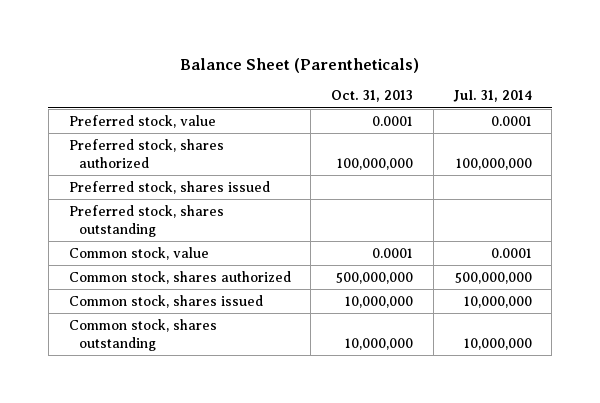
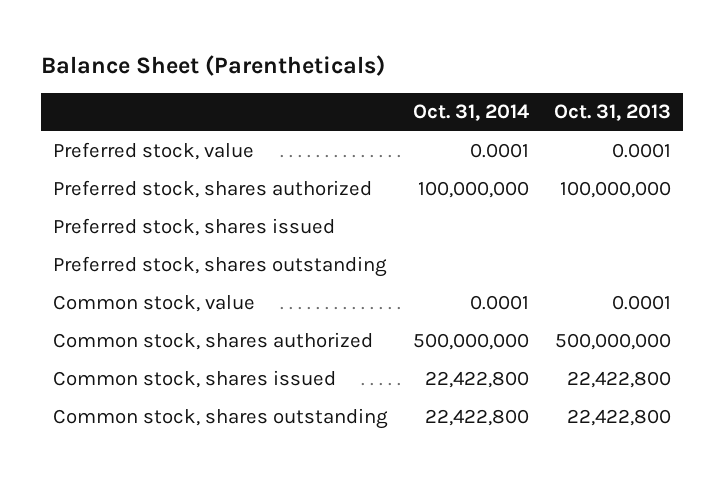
- | Oct. 31, 2013 | Jul. 31, 2014
+ | Oct. 31, 2014 | Oct. 31, 2013
- Common stock, shares issued | 10,000,000 | 10,000,000
- Common stock, shares outstanding | 10,000,000 | 10,000,000
+ Common stock, shares issued | 22,422,800 | 22,422,800
+ Common stock, shares outstanding | 22,422,800 | 22,422,800

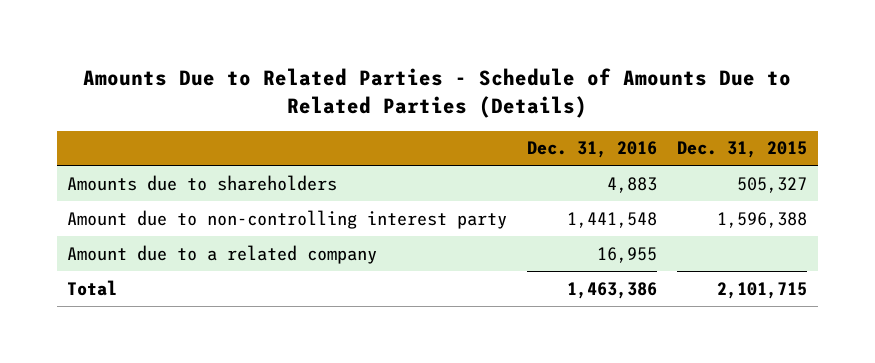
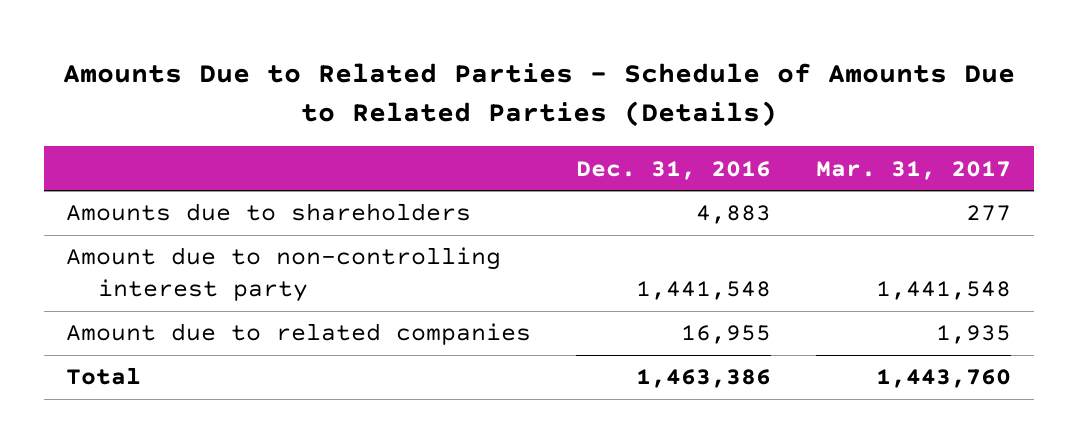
- | Dec. 31, 2016 | Dec. 31, 2015
+ | Dec. 31, 2016 | Mar. 31, 2017
- Amount due to a related company | 16,955 |
+ Amount due to related companies | 16,955 | 1,935

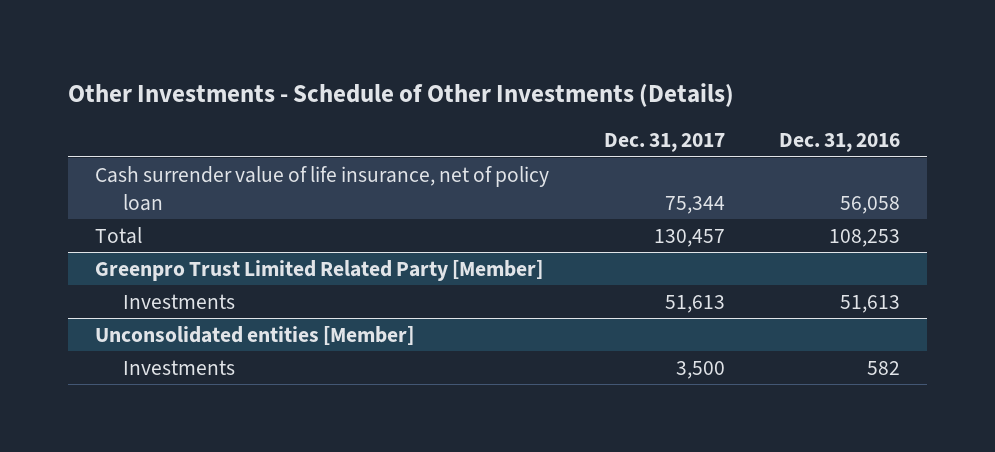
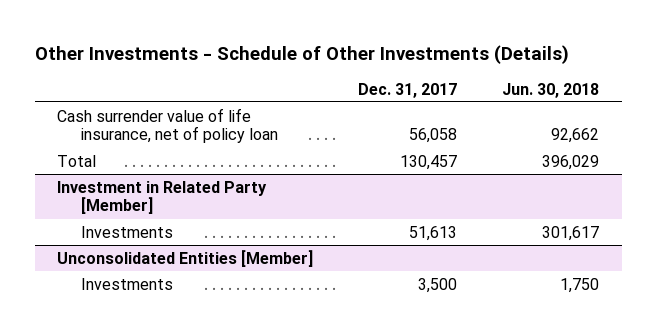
- | Dec. 31, 2017 | Dec. 31, 2016
+ | Dec. 31, 2017 | Jun. 30, 2018
- Cash surrender value of life insurance, net of policy loan | 75,344 | 56,058
+ Cash surrender value of life insurance, net of policy loan | 56,058 | 92,662
- Greenpro Trust Limited Related Party [Member]
+ Investment in Related Party [Member]
- Unconsolidated entities [Member]
+ Unconsolidated Entities [Member]

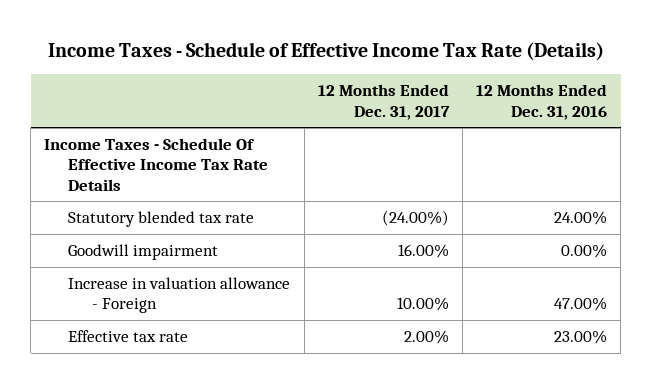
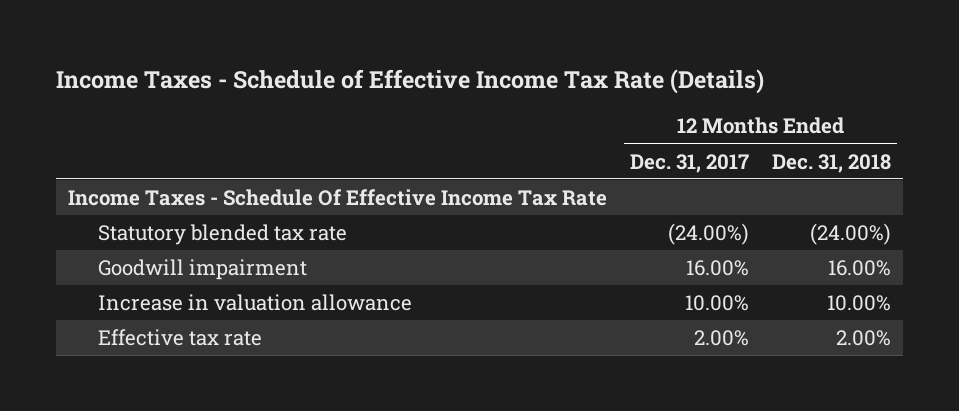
- | 12 Months Ended Dec. 31, 2017 | 12 Months Ended Dec. 31, 2016
+ | 12 Months Ended Dec. 31, 2017 | 12 Months Ended Dec. 31, 2018
- Income Taxes - Schedule Of Effective Income Tax Rate Details
+ Income Taxes - Schedule Of Effective Income Tax Rate
- Increase in valuation allowance - Foreign | 10.00% | 47.00%
+ Increase in valuation allowance | 10.00% | 10.00%

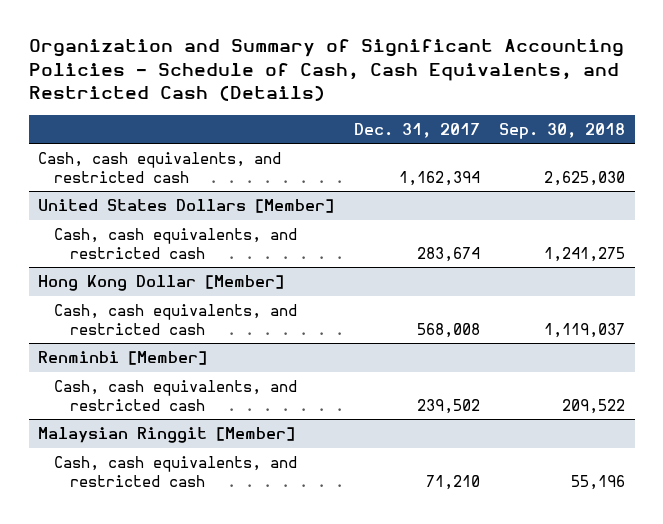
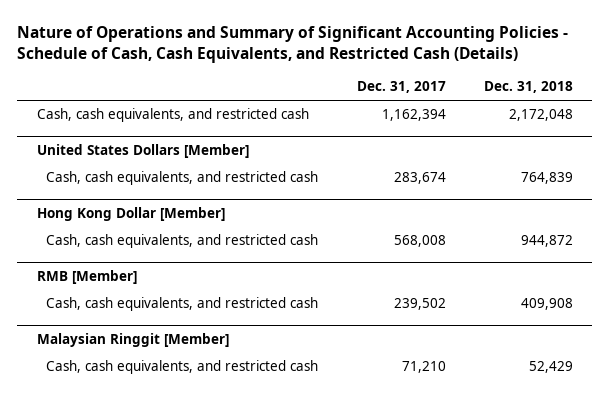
- Organization and Summary of Significant Accounting Policies - Schedule of Cash, Cash Equivalents, and Restricted Cash (Details)
+ Nature of Operations and Summary of Significant Accounting Policies - Schedule of Cash, Cash Equivalents, and Restricted Cash (Details)
- | Dec. 31, 2017 | Sep. 30, 2018
+ | Dec. 31, 2017 | Dec. 31, 2018
- Renminbi [Member]
+ RMB [Member]

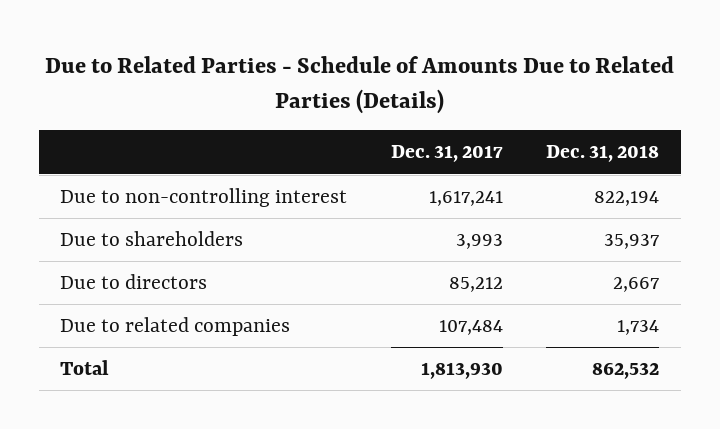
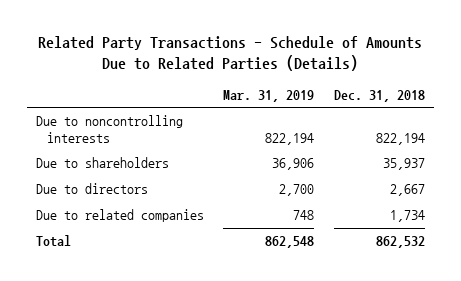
- Due to Related Parties - Schedule of Amounts Due to Related Parties (Details)
+ Related Party Transactions - Schedule of Amounts Due to Related Parties (Details)
- | Dec. 31, 2017 | Dec. 31, 2018
+ | Mar. 31, 2019 | Dec. 31, 2018
- Due to non-controlling interest | 1,617,241 | 822,194
+ Due to noncontrolling interests | 822,194 | 822,194

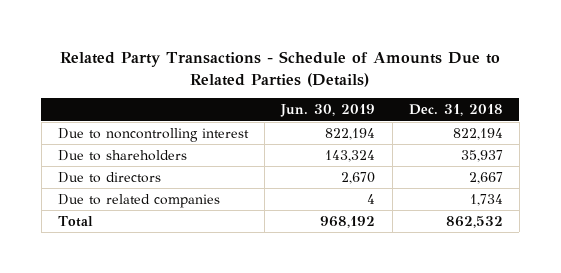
- | Mar. 31, 2019 | Dec. 31, 2018
+ | Jun. 30, 2019 | Dec. 31, 2018
- Due to noncontrolling interests | 822,194 | 822,194
+ Due to noncontrolling interest | 822,194 | 822,194

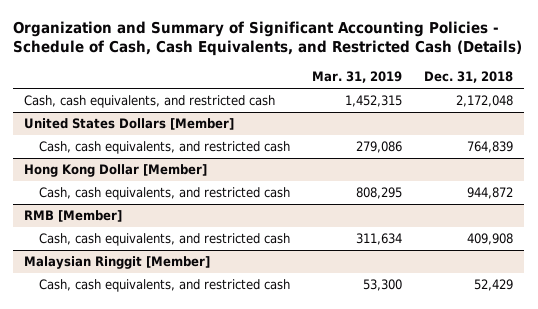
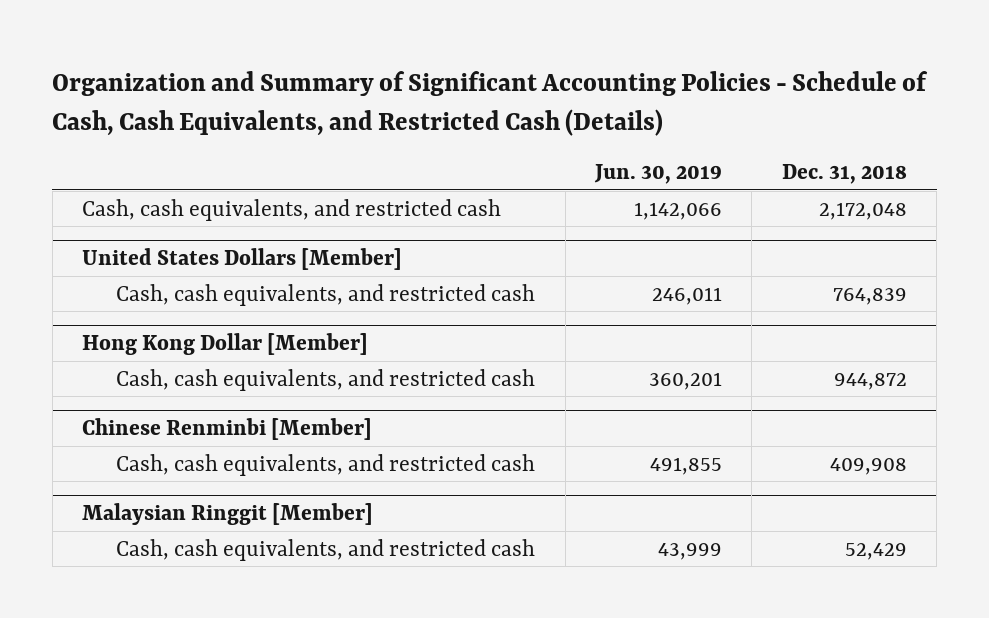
- | Mar. 31, 2019 | Dec. 31, 2018
+ | Jun. 30, 2019 | Dec. 31, 2018
- RMB [Member]
+ Chinese Renminbi [Member]

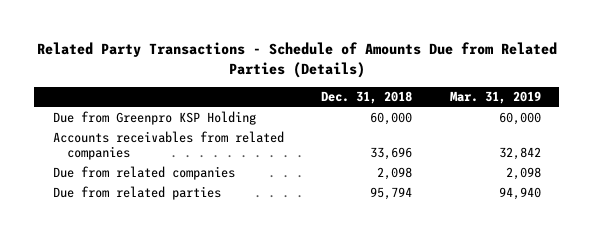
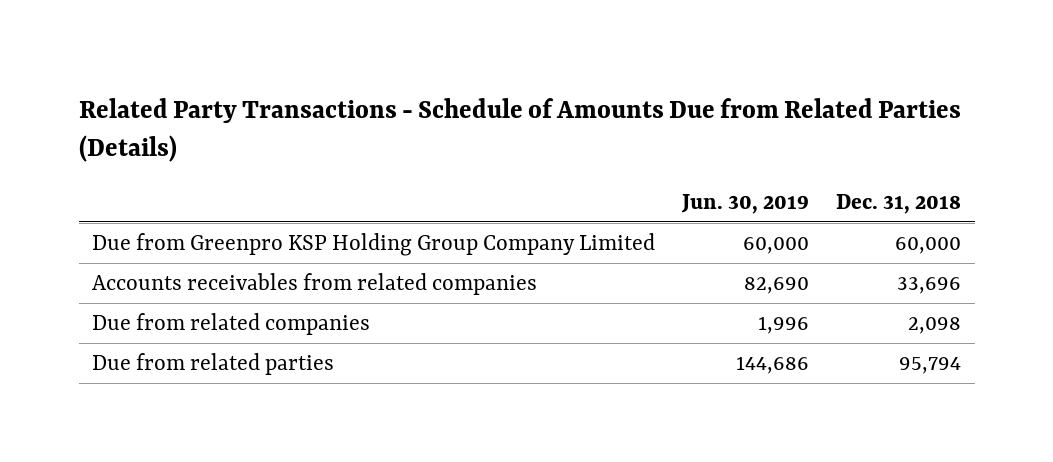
- | Dec. 31, 2018 | Mar. 31, 2019
+ | Jun. 30, 2019 | Dec. 31, 2018
- Due from Greenpro KSP Holding | 60,000 | 60,000
+ Due from Greenpro KSP Holding Group Company Limited | 60,000 | 60,000

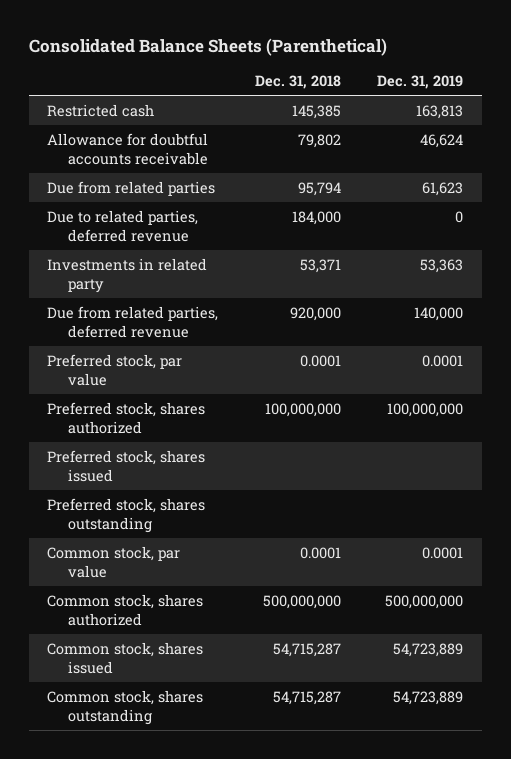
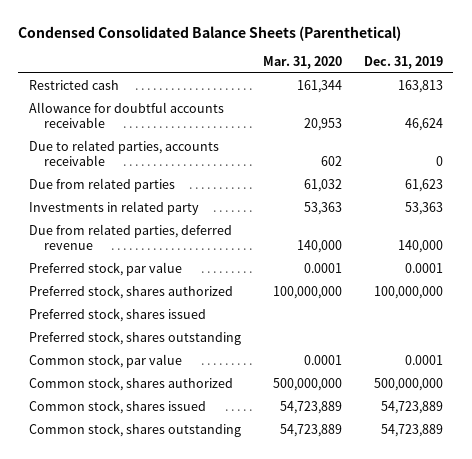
- Consolidated Balance Sheets (Parenthetical)
+ Condensed Consolidated Balance Sheets (Parenthetical)
- | Dec. 31, 2018 | Dec. 31, 2019
+ | Mar. 31, 2020 | Dec. 31, 2019
+ Due to related parties, accounts receivable | 602 | 0
- Due to related parties, deferred revenue | 184,000 | 0

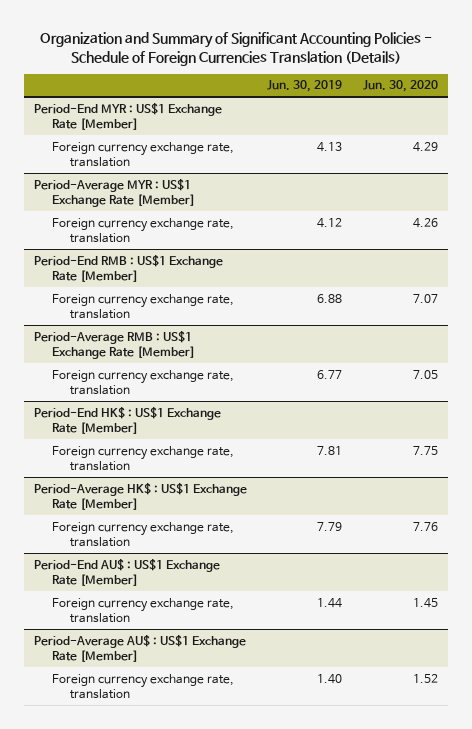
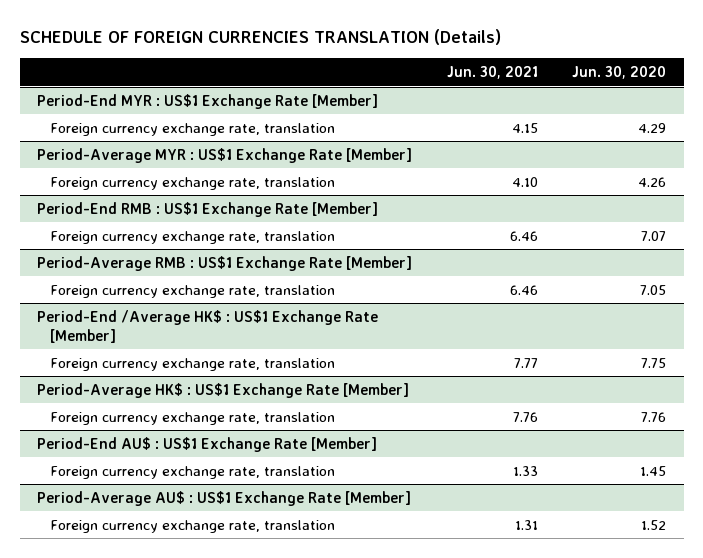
- Organization and Summary of Significant Accounting Policies - Schedule of Foreign Currencies Translation (Details)
+ SCHEDULE OF FOREIGN CURRENCIES TRANSLATION (Details)
- | Jun. 30, 2019 | Jun. 30, 2020
+ | Jun. 30, 2021 | Jun. 30, 2020
- Period-End HK$ : US$1 Exchange Rate [Member]
+ Period-End /Average HK$ : US$1 Exchange Rate [Member]

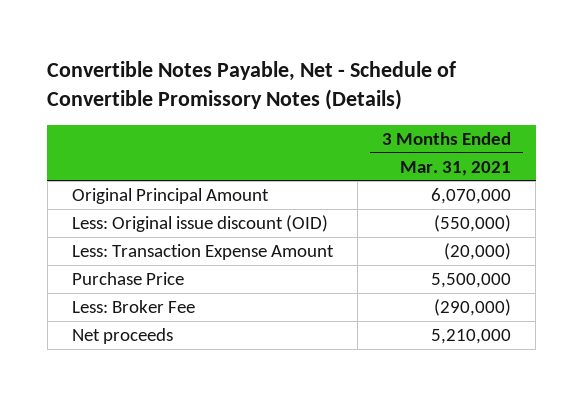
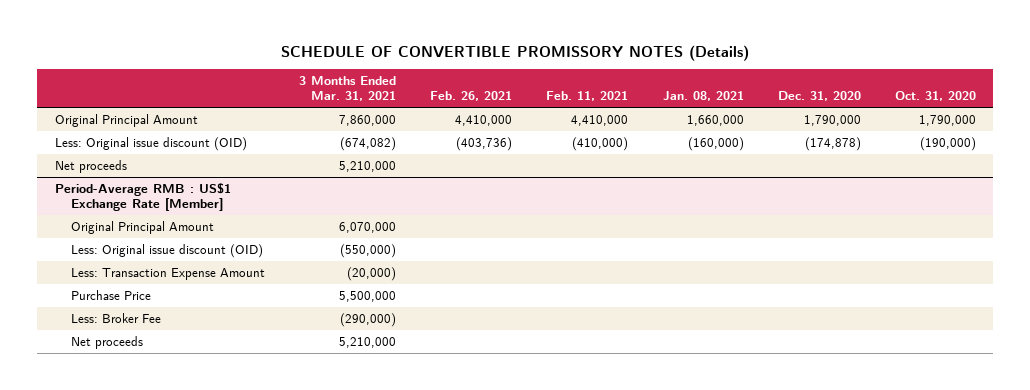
- Convertible Notes Payable, Net - Schedule of Convertible Promissory Notes (Details)
+ SCHEDULE OF CONVERTIBLE PROMISSORY NOTES (Details)
- | 3 Months Ended Mar. 31, 2021
+ | 3 Months Ended Mar. 31, 2021 | Feb. 26, 2021 | Feb. 11, 2021 | Jan. 08, 2021 | Dec. 31, 2020 | Oct. 31, 2020
+ Original Principal Amount | 7,860,000 | 4,410,000 | 4,410,000 | 1,660,000 | 1,790,000 | 1,790,000
+ Less: Original issue discount (OID) | (674,082) | (403,736) | (410,000) | (160,000) | (174,878) | (190,000)
+ Net proceeds | 5,210,000 | | | | |
+ Period-Average RMB : US$1 Exchange Rate [Member]

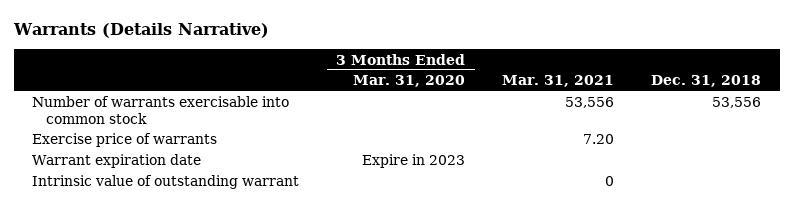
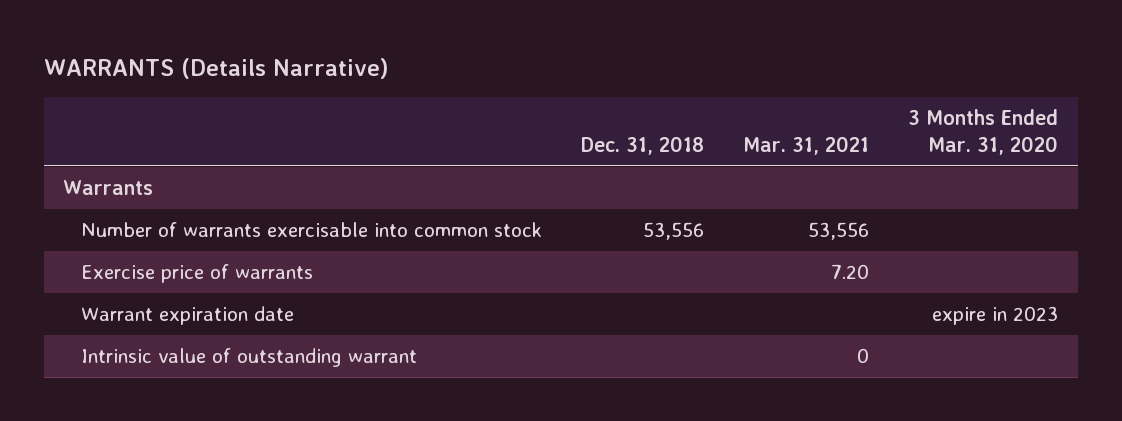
- Warrants (Details Narrative)
+ WARRANTS (Details Narrative)
- | 3 Months Ended Mar. 31, 2020 | Mar. 31, 2021 | Dec. 31, 2018
+ | Dec. 31, 2018 | Mar. 31, 2021 | 3 Months Ended Mar. 31, 2020
+ Warrants
- Warrant expiration date | Expire in 2023 | |
+ Warrant expiration date | | | expire in 2023

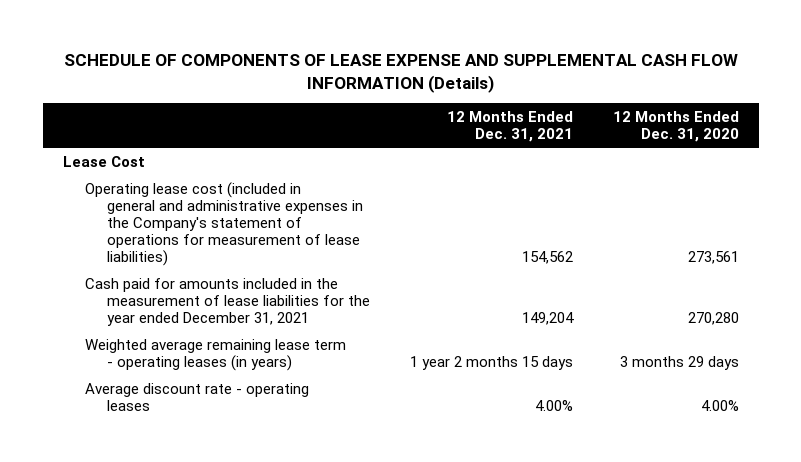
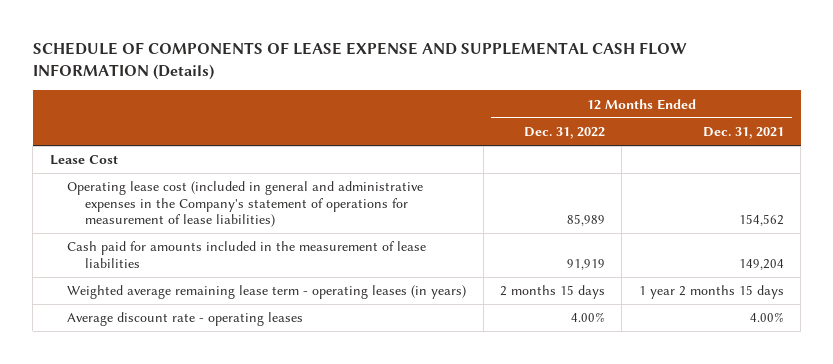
- | 12 Months Ended Dec. 31, 2021 | 12 Months Ended Dec. 31, 2020
+ | 12 Months Ended Dec. 31, 2022 | 12 Months Ended Dec. 31, 2021
- Cash paid for amounts included in the measurement of lease liabilities for the year ended December 31, 2021 | 149,204 | 270,280
+ Cash paid for amounts included in the measurement of lease liabilities | 91,919 | 149,204

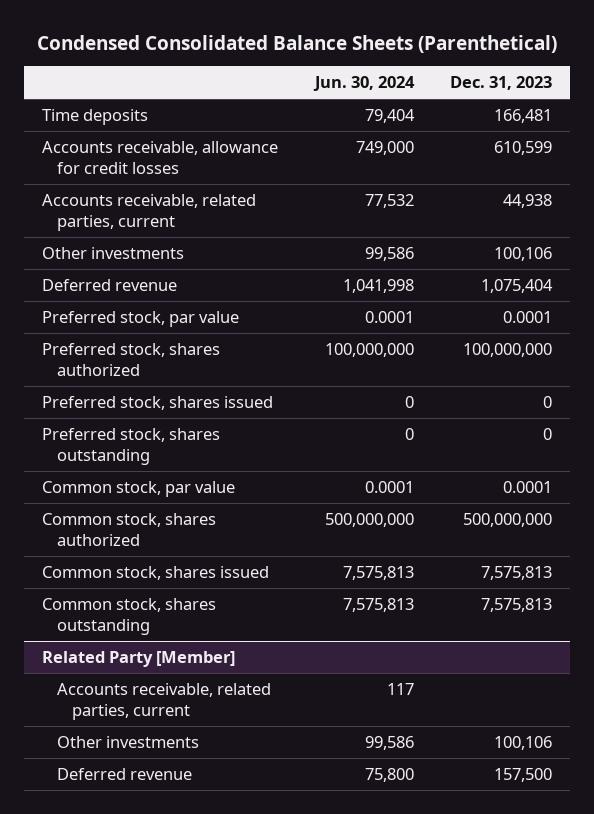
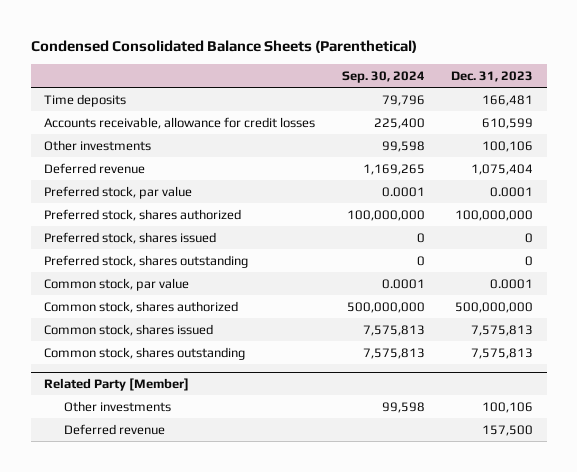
- | Jun. 30, 2024 | Dec. 31, 2023
+ | Sep. 30, 2024 | Dec. 31, 2023
- Accounts receivable, related parties, current | 77,532 | 44,938
@ Related Party [Member]
- Accounts receivable, related parties, current | 117 |

